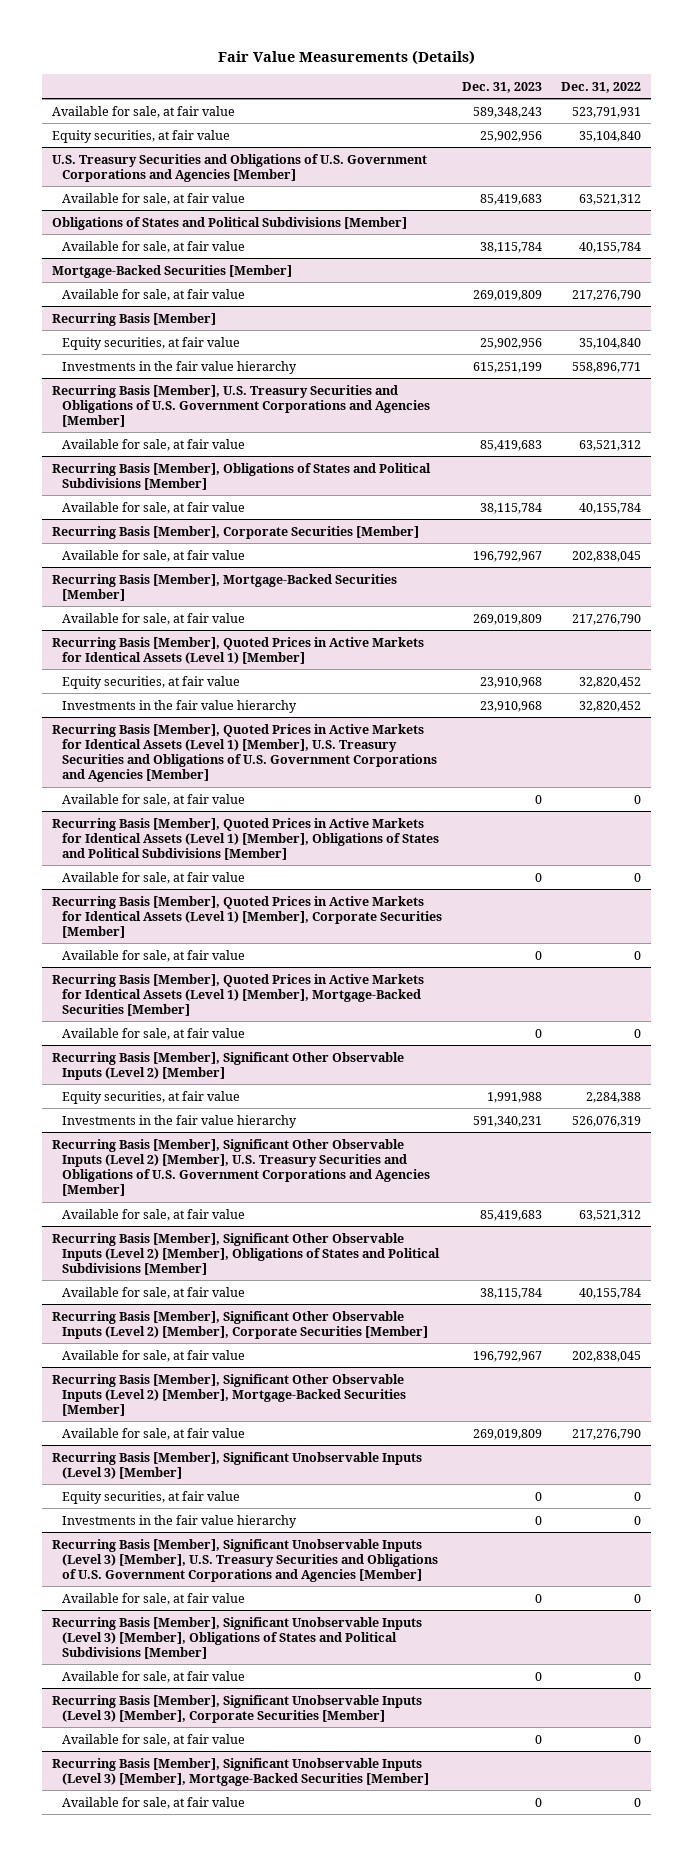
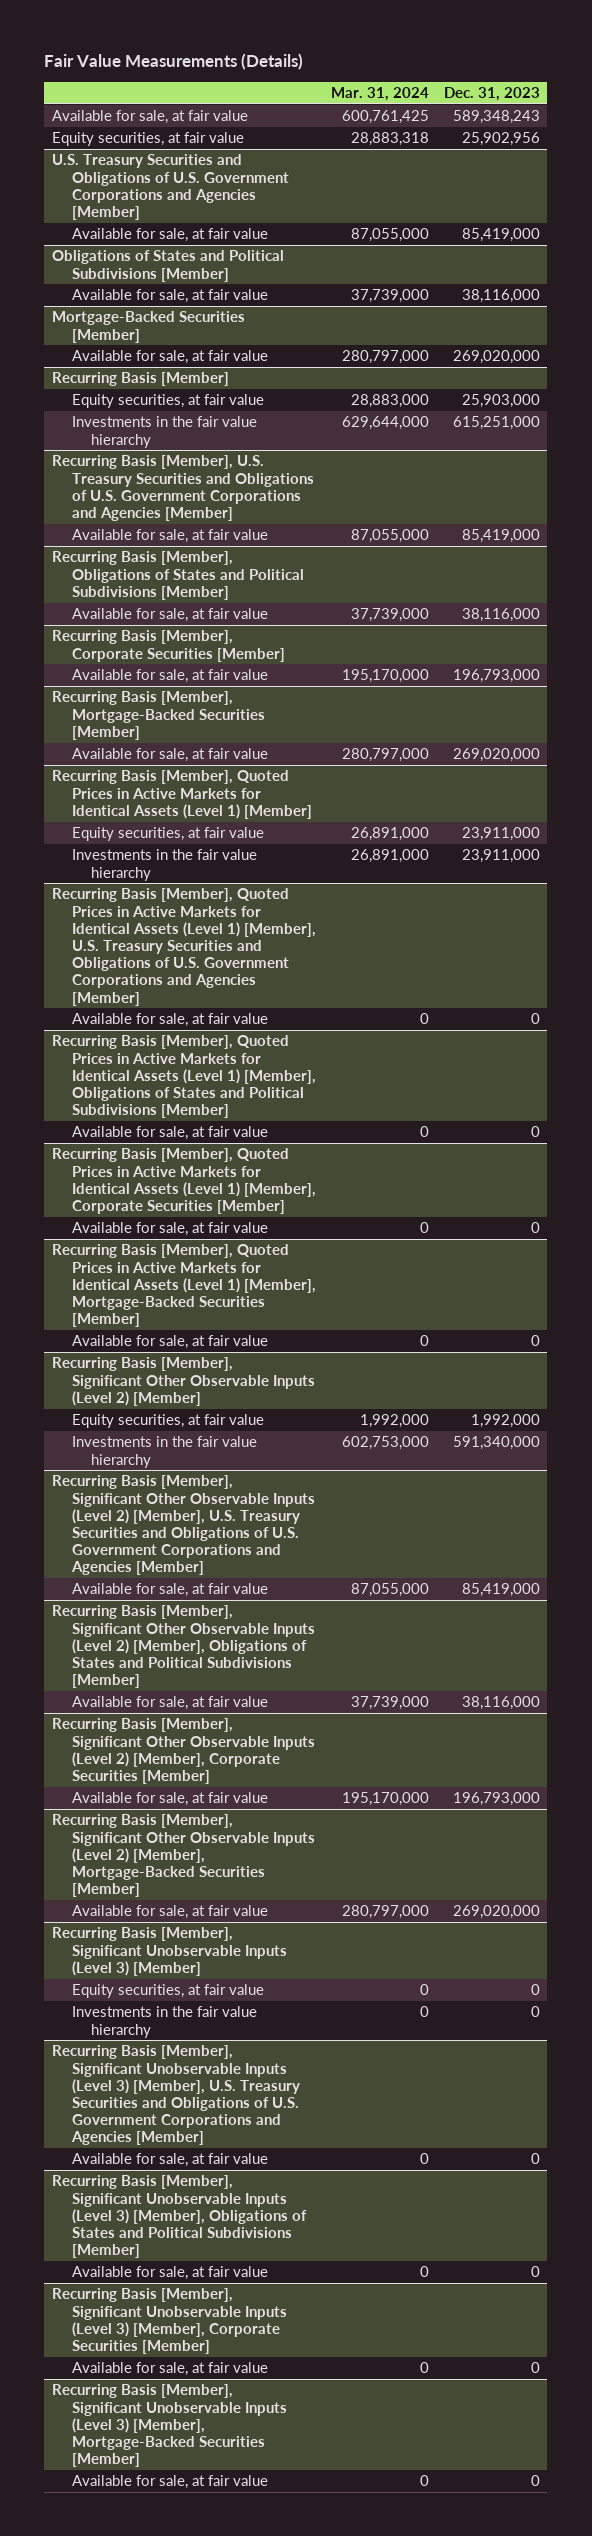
- | Dec. 31, 2023 | Dec. 31, 2022
+ | Mar. 31, 2024 | Dec. 31, 2023
@ U.S. Treasury Securities and Obligations of U.S. Government Corporations and Agencies [Member]
- Available for sale, at fair value | 85,419,683 | 63,521,312
+ Available for sale, at fair value | 87,055,000 | 85,419,000
@ Obligations of States and Political Subdivisions [Member]
- Available for sale, at fair value | 38,115,784 | 40,155,784
+ Available for sale, at fair value | 37,739,000 | 38,116,000
@ Mortgage-Backed Securities [Member]
- Available for sale, at fair value | 269,019,809 | 217,276,790
+ Available for sale, at fair value | 280,797,000 | 269,020,000
@ Recurring Basis [Member]
- Equity securities, at fair value | 25,902,956 | 35,104,840
- Investments in the fair value hierarchy | 615,251,199 | 558,896,771
+ Equity securities, at fair value | 28,883,000 | 25,903,000
+ Investments in the fair value hierarchy | 629,644,000 | 615,251,000
@ Recurring Basis [Member], U.S. Treasury Securities and Obligations of U.S. Government Corporations and Agencies [Member]
- Available for sale, at fair value | 85,419,683 | 63,521,312
+ Available for sale, at fair value | 87,055,000 | 85,419,000
@ Recurring Basis [Member], Obligations of States and Political Subdivisions [Member]
- Available for sale, at fair value | 38,115,784 | 40,155,784
+ Available for sale, at fair value | 37,739,000 | 38,116,000
@ Recurring Basis [Member], Corporate Securities [Member]
- Available for sale, at fair value | 196,792,967 | 202,838,045
+ Available for sale, at fair value | 195,170,000 | 196,793,000
@ Recurring Basis [Member], Mortgage-Backed Securities [Member]
- Available for sale, at fair value | 269,019,809 | 217,276,790
+ Available for sale, at fair value | 280,797,000 | 269,020,000
@ Recurring Basis [Member], Quoted Prices in Active Markets for Identical Assets (Level 1) [Member]
- Equity securities, at fair value | 23,910,968 | 32,820,452
- Investments in the fair value hierarchy | 23,910,968 | 32,820,452
+ Equity securities, at fair value | 26,891,000 | 23,911,000
+ Investments in the fair value hierarchy | 26,891,000 | 23,911,000
@ Recurring Basis [Member], Significant Other Observable Inputs (Level 2) [Member]
- Equity securities, at fair value | 1,991,988 | 2,284,388
- Investments in the fair value hierarchy | 591,340,231 | 526,076,319
+ Equity securities, at fair value | 1,992,000 | 1,992,000
+ Investments in the fair value hierarchy | 602,753,000 | 591,340,000
@ Recurring Basis [Member], Significant Other Observable Inputs (Level 2) [Member], U.S. Treasury Securities and Obligations of U.S. Government Corporations and Agencies [Member]
- Available for sale, at fair value | 85,419,683 | 63,521,312
+ Available for sale, at fair value | 87,055,000 | 85,419,000
@ Recurring Basis [Member], Significant Other Observable Inputs (Level 2) [Member], Obligations of States and Political Subdivisions [Member]
- Available for sale, at fair value | 38,115,784 | 40,155,784
+ Available for sale, at fair value | 37,739,000 | 38,116,000
@ Recurring Basis [Member], Significant Other Observable Inputs (Level 2) [Member], Corporate Securities [Member]
- Available for sale, at fair value | 196,792,967 | 202,838,045
+ Available for sale, at fair value | 195,170,000 | 196,793,000
@ Recurring Basis [Member], Significant Other Observable Inputs (Level 2) [Member], Mortgage-Backed Securities [Member]
- Available for sale, at fair value | 269,019,809 | 217,276,790
+ Available for sale, at fair value | 280,797,000 | 269,020,000

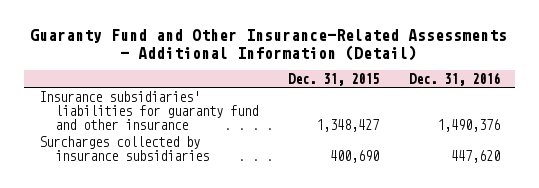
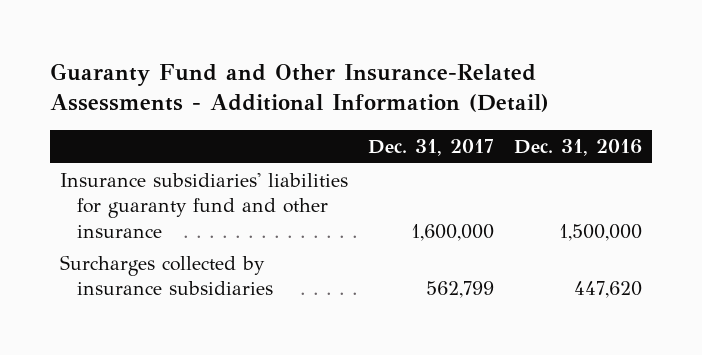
- | Dec. 31, 2015 | Dec. 31, 2016
+ | Dec. 31, 2017 | Dec. 31, 2016
- Insurance subsidiaries' liabilities for guaranty fund and other insurance | 1,348,427 | 1,490,376
+ Insurance subsidiaries' liabilities for guaranty fund and other insurance | 1,600,000 | 1,500,000

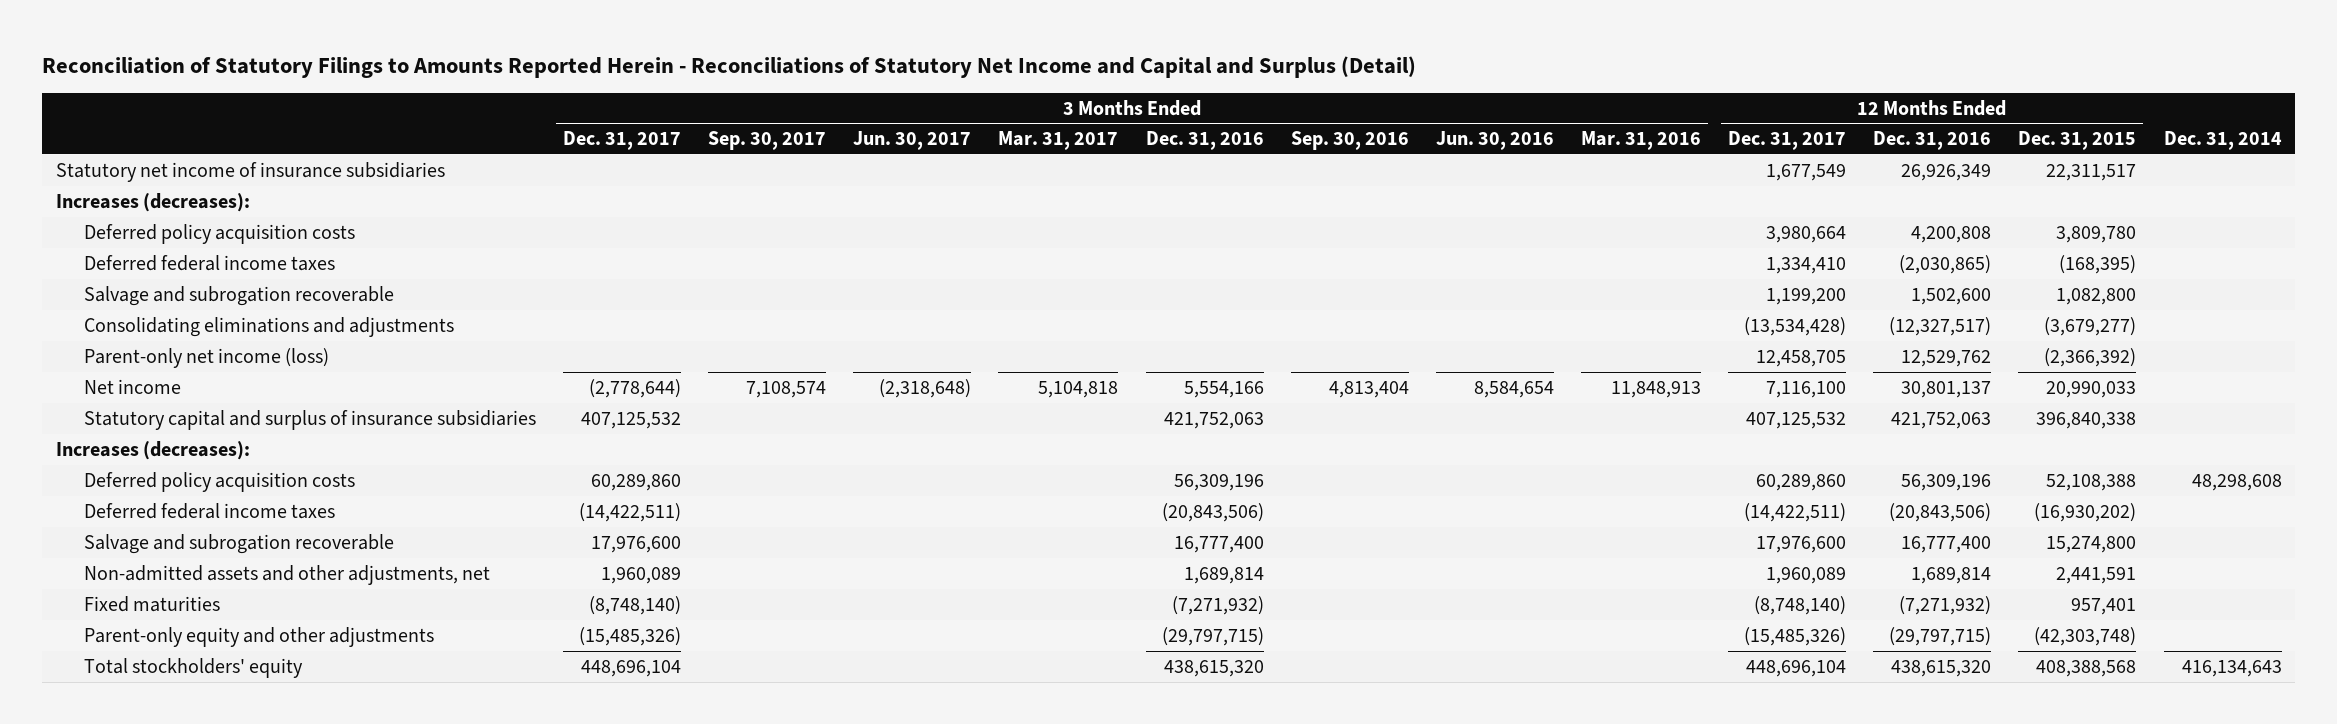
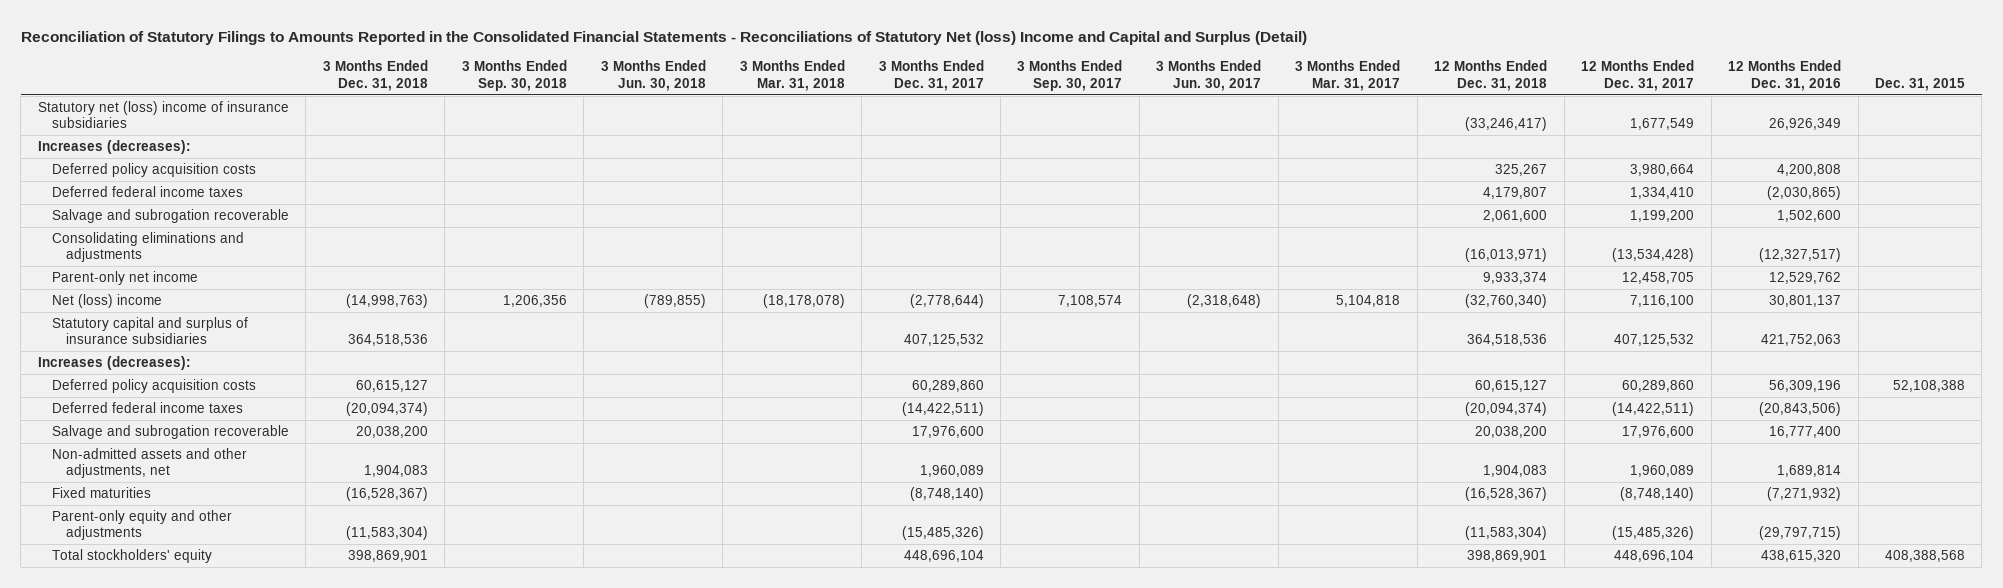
- Reconciliation of Statutory Filings to Amounts Reported Herein - Reconciliations of Statutory Net Income and Capital and Surplus (Detail)
+ Reconciliation of Statutory Filings to Amounts Reported in the Consolidated Financial Statements - Reconciliations of Statutory Net (loss) Income and Capital and Surplus (Detail)
- | 3 Months Ended Dec. 31, 2017 | 3 Months Ended Sep. 30, 2017 | 3 Months Ended Jun. 30, 2017 | 3 Months Ended Mar. 31, 2017 | 3 Months Ended Dec. 31, 2016 | 3 Months Ended Sep. 30, 2016 | 3 Months Ended Jun. 30, 2016 | 3 Months Ended Mar. 31, 2016 | 12 Months Ended Dec. 31, 2017 | 12 Months Ended Dec. 31, 2016 | 12 Months Ended Dec. 31, 2015 | Dec. 31, 2014
+ | 3 Months Ended Dec. 31, 2018 | 3 Months Ended Sep. 30, 2018 | 3 Months Ended Jun. 30, 2018 | 3 Months Ended Mar. 31, 2018 | 3 Months Ended Dec. 31, 2017 | 3 Months Ended Sep. 30, 2017 | 3 Months Ended Jun. 30, 2017 | 3 Months Ended Mar. 31, 2017 | 12 Months Ended Dec. 31, 2018 | 12 Months Ended Dec. 31, 2017 | 12 Months Ended Dec. 31, 2016 | Dec. 31, 2015
- Statutory net income of insurance subsidiaries | | | | | | | | | 1,677,549 | 26,926,349 | 22,311,517 |
+ Statutory net (loss) income of insurance subsidiaries | | | | | | | | | (33,246,417) | 1,677,549 | 26,926,349 |
- Parent-only net income (loss) | | | | | | | | | 12,458,705 | 12,529,762 | (2,366,392) |
- Net income | (2,778,644) | 7,108,574 | (2,318,648) | 5,104,818 | 5,554,166 | 4,813,404 | 8,584,654 | 11,848,913 | 7,116,100 | 30,801,137 | 20,990,033 |
+ Parent-only net income | | | | | | | | | 9,933,374 | 12,458,705 | 12,529,762 |
+ Net (loss) income | (14,998,763) | 1,206,356 | (789,855) | (18,178,078) | (2,778,644) | 7,108,574 | (2,318,648) | 5,104,818 | (32,760,340) | 7,116,100 | 30,801,137 |

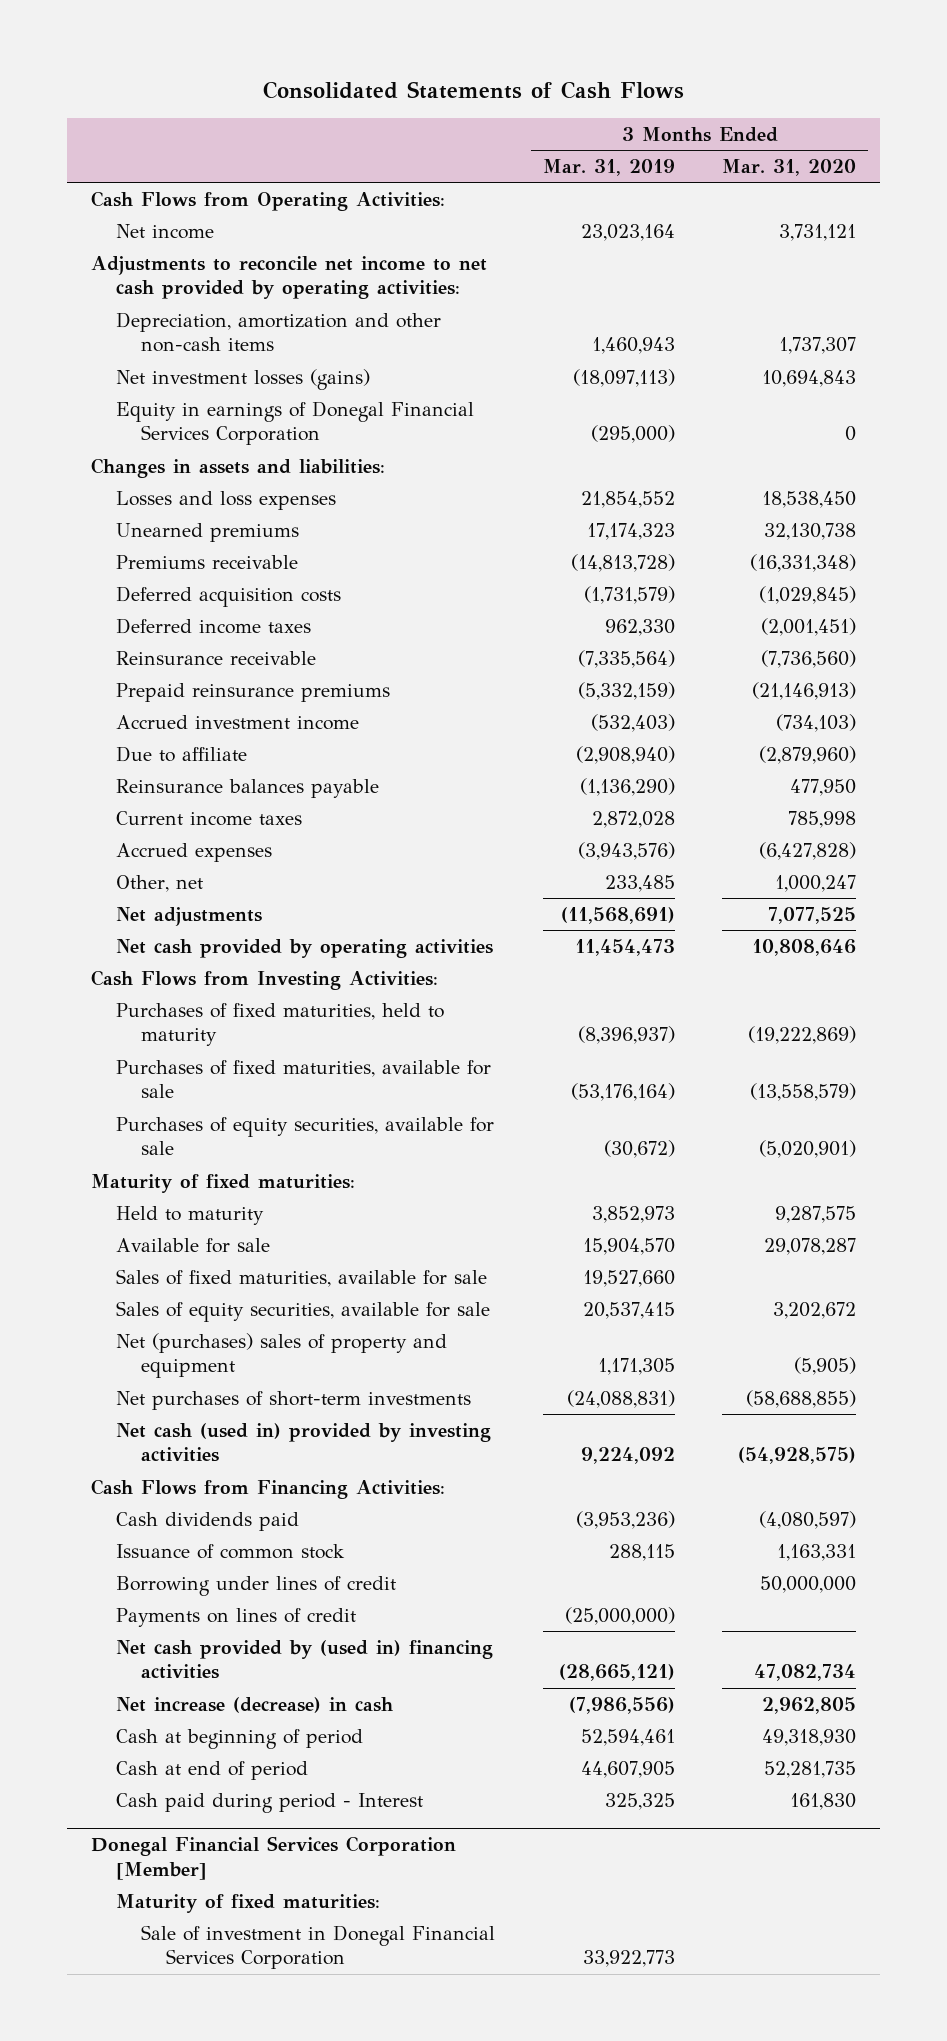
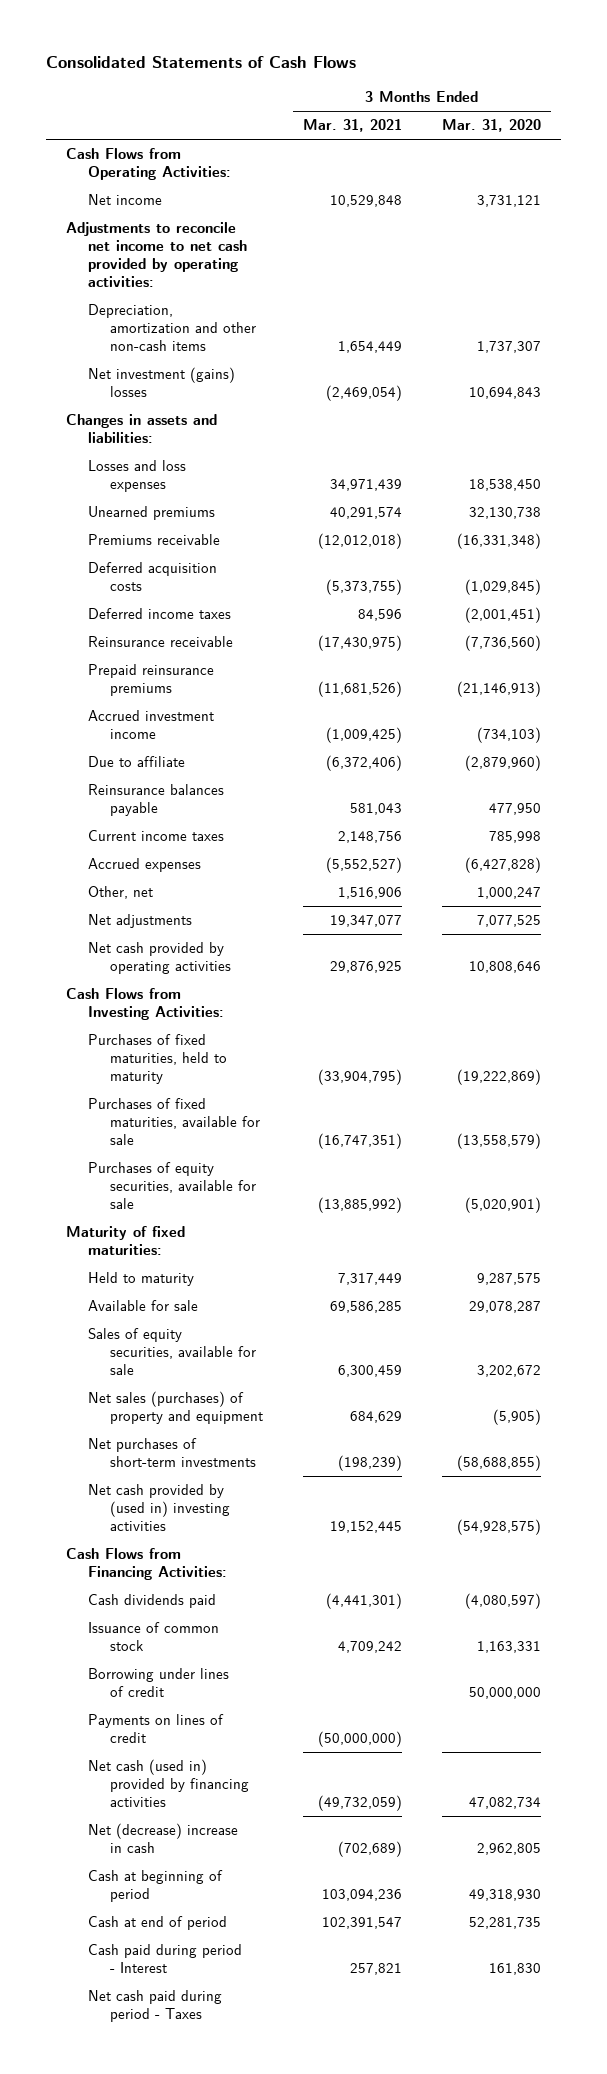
- | 3 Months Ended Mar. 31, 2019 | 3 Months Ended Mar. 31, 2020
+ | 3 Months Ended Mar. 31, 2021 | 3 Months Ended Mar. 31, 2020
- Net investment losses (gains) | (18,097,113) | 10,694,843
- Equity in earnings of Donegal Financial Services Corporation | (295,000) | 0
+ Net investment (gains) losses | (2,469,054) | 10,694,843
- Sales of fixed maturities, available for sale | 19,527,660 |
- Net (purchases) sales of property and equipment | 1,171,305 | (5,905)
+ Net sales (purchases) of property and equipment | 684,629 | (5,905)
- Net cash (used in) provided by investing activities | 9,224,092 | (54,928,575)
+ Net cash provided by (used in) investing activities | 19,152,445 | (54,928,575)
- Net cash provided by (used in) financing activities | (28,665,121) | 47,082,734
- Net increase (decrease) in cash | (7,986,556) | 2,962,805
+ Net cash (used in) provided by financing activities | (49,732,059) | 47,082,734
+ Net (decrease) increase in cash | (702,689) | 2,962,805
- Donegal Financial Services Corporation [Member]
- Maturity of fixed maturities:
- Sale of investment in Donegal Financial Services Corporation | 33,922,773 |
+ Net cash paid during period - Taxes

